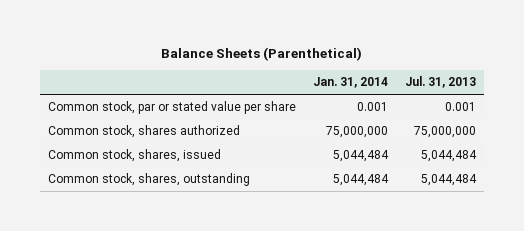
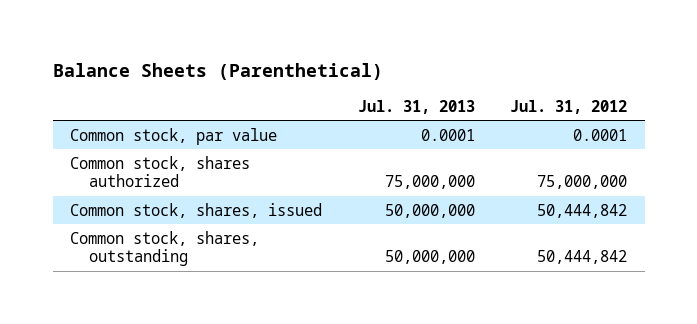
- | Jan. 31, 2014 | Jul. 31, 2013
+ | Jul. 31, 2013 | Jul. 31, 2012
- Common stock, par or stated value per share | 0.001 | 0.001
+ Common stock, par value | 0.0001 | 0.0001
- Common stock, shares, issued | 5,044,484 | 5,044,484
- Common stock, shares, outstanding | 5,044,484 | 5,044,484
+ Common stock, shares, issued | 50,000,000 | 50,444,842
+ Common stock, shares, outstanding | 50,000,000 | 50,444,842

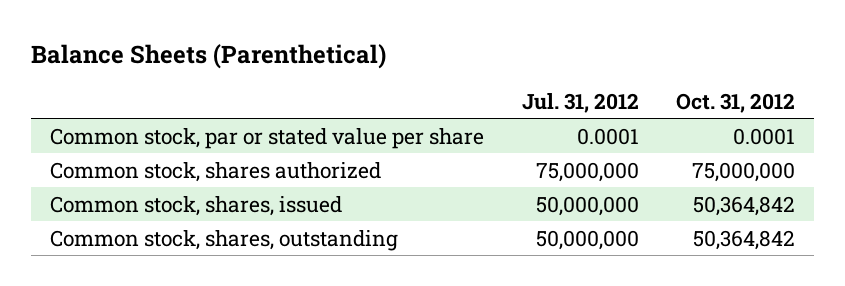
- | Jul. 31, 2013 | Jul. 31, 2012
+ | Jul. 31, 2012 | Oct. 31, 2012
- Common stock, par value | 0.0001 | 0.0001
+ Common stock, par or stated value per share | 0.0001 | 0.0001
- Common stock, shares, issued | 50,000,000 | 50,444,842
- Common stock, shares, outstanding | 50,000,000 | 50,444,842
+ Common stock, shares, issued | 50,000,000 | 50,364,842
+ Common stock, shares, outstanding | 50,000,000 | 50,364,842

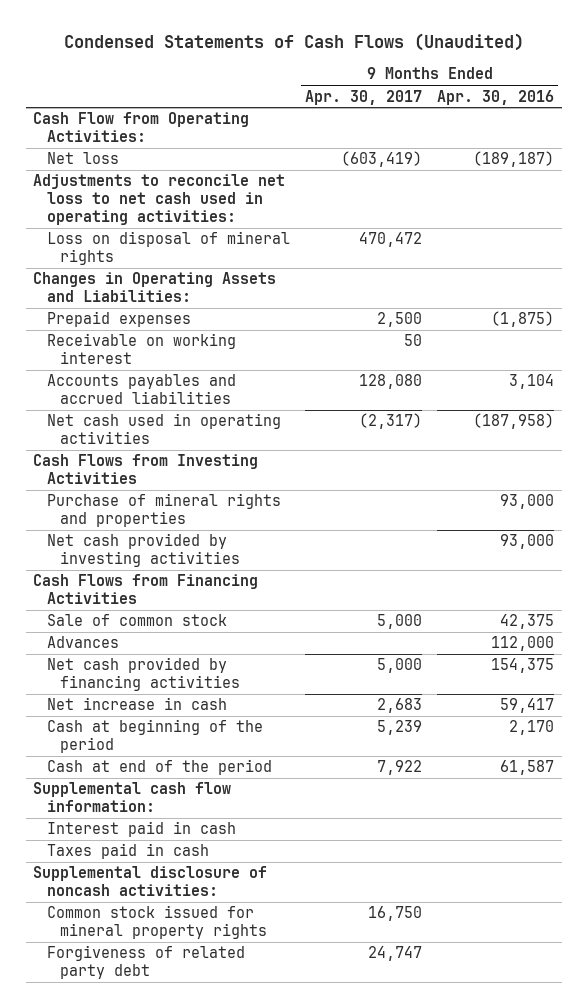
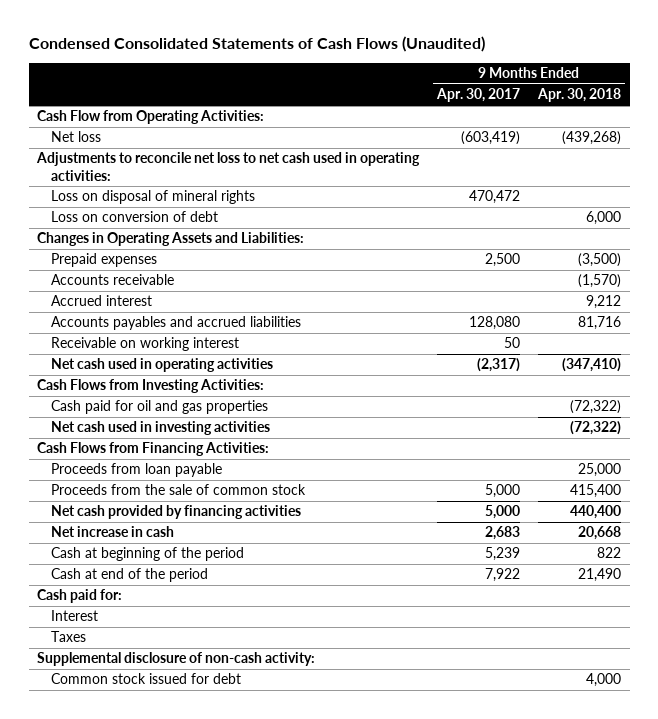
- Condensed Statements of Cash Flows (Unaudited)
+ Condensed Consolidated Statements of Cash Flows (Unaudited)
- | 9 Months Ended Apr. 30, 2017 | 9 Months Ended Apr. 30, 2016
+ | 9 Months Ended Apr. 30, 2017 | 9 Months Ended Apr. 30, 2018
+ Loss on conversion of debt | | 6,000
+ Accounts receivable | | (1,570)
+ Accrued interest | | 9,212
moved down: Receivable on working interest | 50 |
- Cash Flows from Investing Activities
- Purchase of mineral rights and properties | | 93,000
- Net cash provided by investing activities | | 93,000
- Cash Flows from Financing Activities
- Sale of common stock | 5,000 | 42,375
- Advances | | 112,000
+ Cash Flows from Investing Activities:
+ Cash paid for oil and gas properties | | (72,322)
+ Net cash used in investing activities | | (72,322)
+ Cash Flows from Financing Activities:
+ Proceeds from loan payable | | 25,000
+ Proceeds from the sale of common stock | 5,000 | 415,400
- Supplemental cash flow information:
- Interest paid in cash
- Taxes paid in cash
- Supplemental disclosure of noncash activities:
- Common stock issued for mineral property rights | 16,750 |
- Forgiveness of related party debt | 24,747 |
+ Cash paid for:
+ Interest
+ Taxes
+ Supplemental disclosure of non-cash activity:
+ Common stock issued for debt | | 4,000

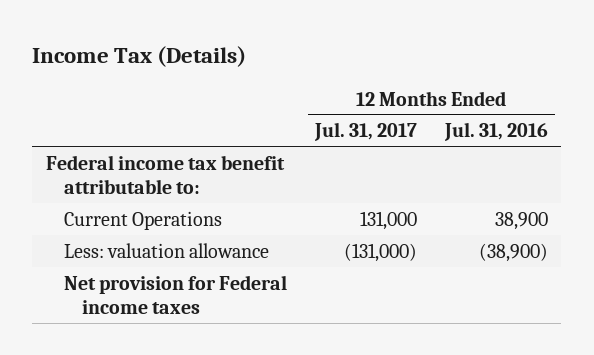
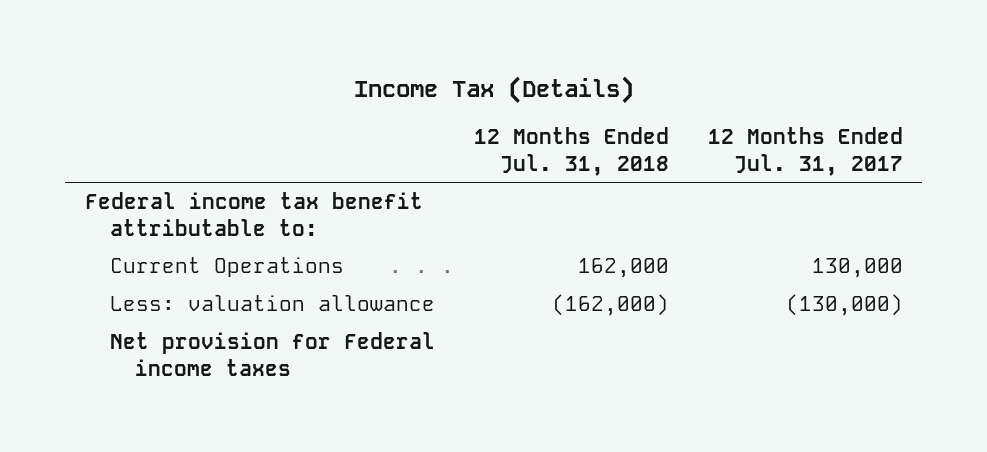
- | 12 Months Ended Jul. 31, 2017 | 12 Months Ended Jul. 31, 2016
+ | 12 Months Ended Jul. 31, 2018 | 12 Months Ended Jul. 31, 2017
- Current Operations | 131,000 | 38,900
- Less: valuation allowance | (131,000) | (38,900)
+ Current Operations | 162,000 | 130,000
+ Less: valuation allowance | (162,000) | (130,000)

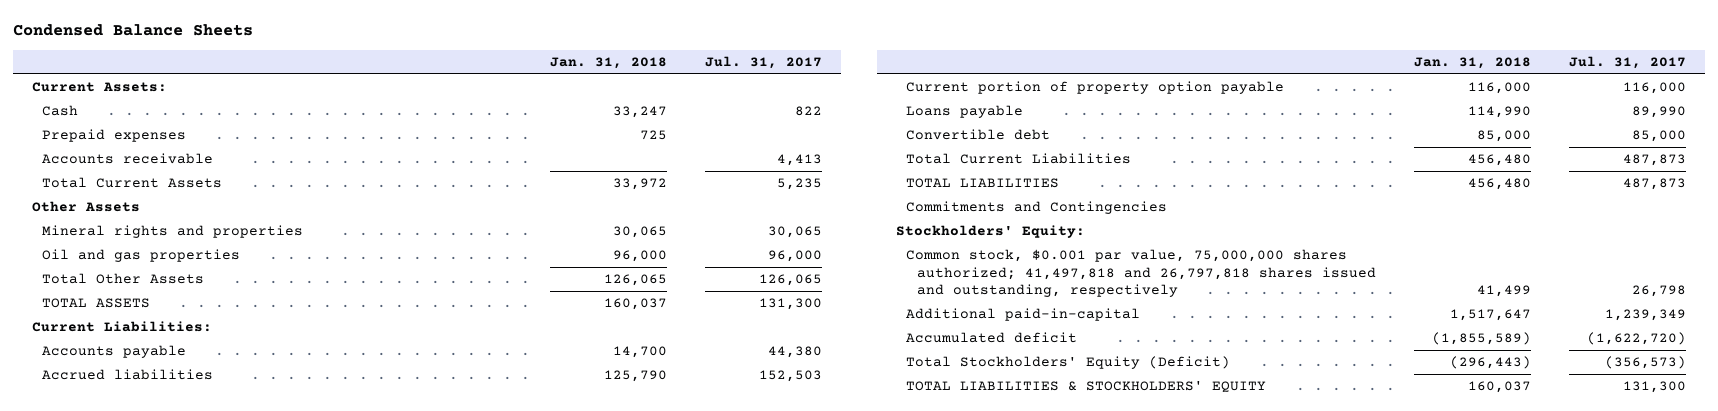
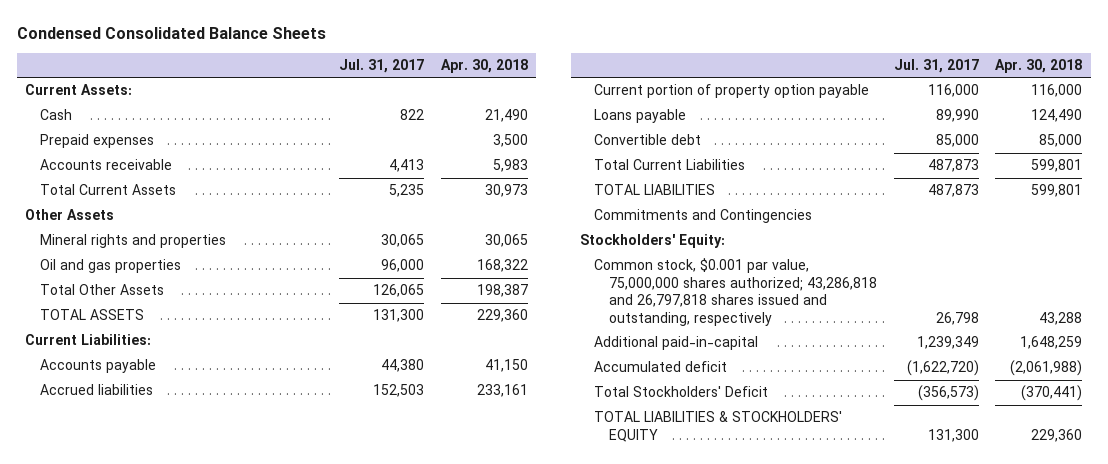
- Condensed Balance Sheets
+ Condensed Consolidated Balance Sheets
- | Jan. 31, 2018 | Jul. 31, 2017
+ | Jul. 31, 2017 | Apr. 30, 2018
- Common stock, $0.001 par value, 75,000,000 shares authorized; 41,497,818 and 26,797,818 shares issued and outstanding, respectively | 41,499 | 26,798
+ Common stock, $0.001 par value, 75,000,000 shares authorized; 43,286,818 and 26,797,818 shares issued and outstanding, respectively | 26,798 | 43,288
- Total Stockholders' Equity (Deficit) | (296,443) | (356,573)
+ Total Stockholders' Deficit | (356,573) | (370,441)

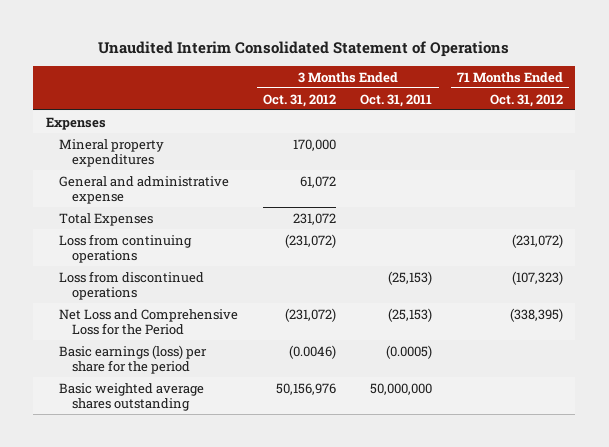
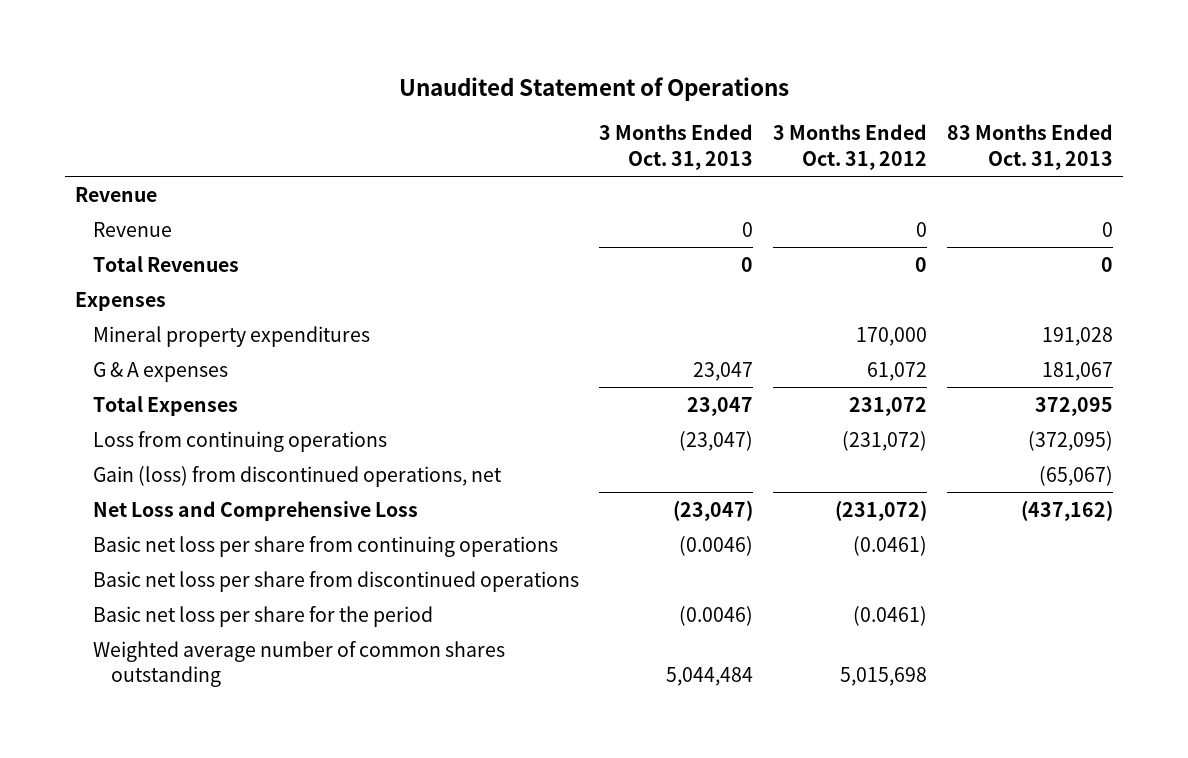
- Unaudited Interim Consolidated Statement of Operations
+ Unaudited Statement of Operations
- | 3 Months Ended Oct. 31, 2012 | 3 Months Ended Oct. 31, 2011 | 71 Months Ended Oct. 31, 2012
+ | 3 Months Ended Oct. 31, 2013 | 3 Months Ended Oct. 31, 2012 | 83 Months Ended Oct. 31, 2013
+ Revenue
+ Revenue | 0 | 0 | 0
+ Total Revenues | 0 | 0 | 0
- General and administrative expense | 61,072 | |
+ G & A expenses | 23,047 | 61,072 | 181,067
- Loss from discontinued operations | | (25,153) | (107,323)
- Net Loss and Comprehensive Loss for the Period | (231,072) | (25,153) | (338,395)
- Basic earnings (loss) per share for the period | (0.0046) | (0.0005) |
- Basic weighted average shares outstanding | 50,156,976 | 50,000,000 |
+ Gain (loss) from discontinued operations, net | | | (65,067)
+ Net Loss and Comprehensive Loss | (23,047) | (231,072) | (437,162)
+ Basic net loss per share from continuing operations | (0.0046) | (0.0461) |
+ Basic net loss per share from discontinued operations
+ Basic net loss per share for the period | (0.0046) | (0.0461) |
+ Weighted average number of common shares outstanding | 5,044,484 | 5,015,698 |

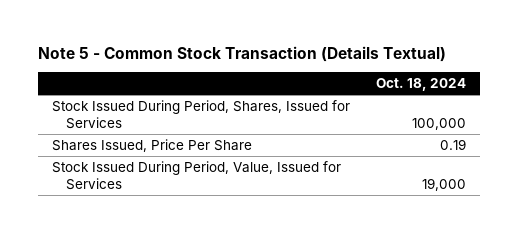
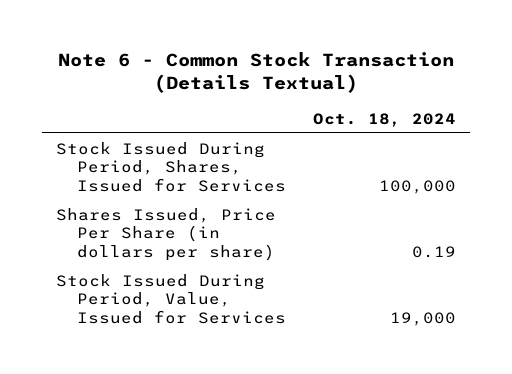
- Note 5 - Common Stock Transaction (Details Textual)
+ Note 6 - Common Stock Transaction (Details Textual)
- Shares Issued, Price Per Share | 0.19
+ Shares Issued, Price Per Share (in dollars per share) | 0.19

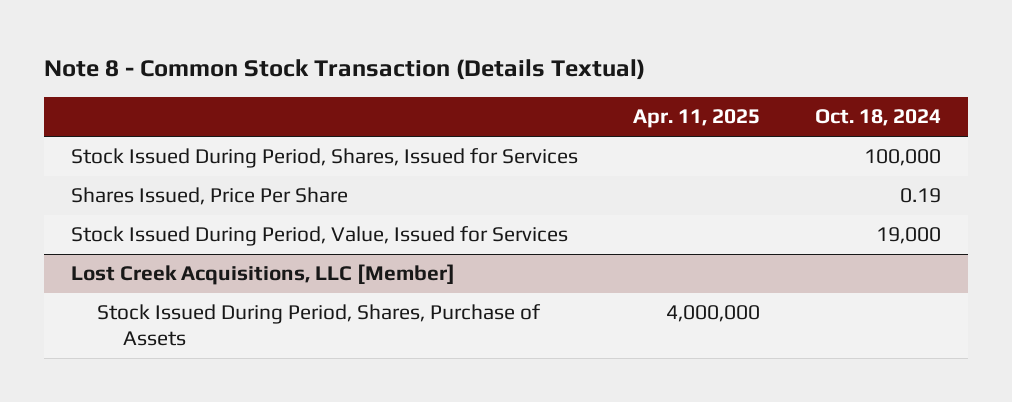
- Note 6 - Common Stock Transaction (Details Textual)
+ Note 8 - Common Stock Transaction (Details Textual)
- | Oct. 18, 2024
+ | Apr. 11, 2025 | Oct. 18, 2024
- Shares Issued, Price Per Share (in dollars per share) | 0.19
+ Shares Issued, Price Per Share | | 0.19
+ Lost Creek Acquisitions, LLC [Member]
+ Stock Issued During Period, Shares, Purchase of Assets | 4,000,000 |

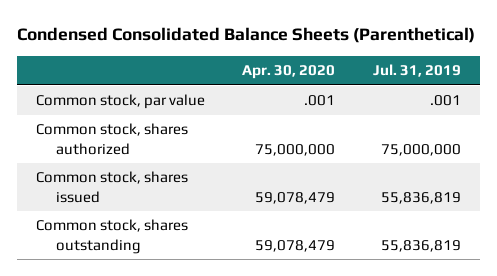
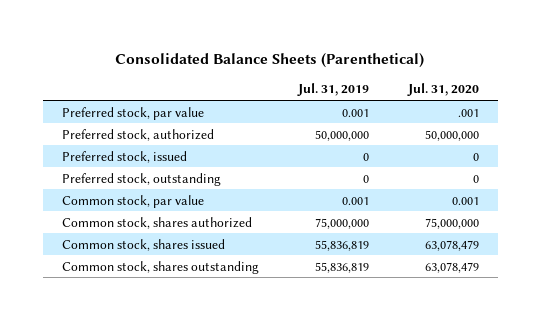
- Condensed Consolidated Balance Sheets (Parenthetical)
+ Consolidated Balance Sheets (Parenthetical)
- | Apr. 30, 2020 | Jul. 31, 2019
+ | Jul. 31, 2019 | Jul. 31, 2020
- Common stock, par value | .001 | .001
+ Preferred stock, par value | 0.001 | .001
+ Preferred stock, authorized | 50,000,000 | 50,000,000
+ Preferred stock, issued | 0 | 0
+ Preferred stock, outstanding | 0 | 0
+ Common stock, par value | 0.001 | 0.001

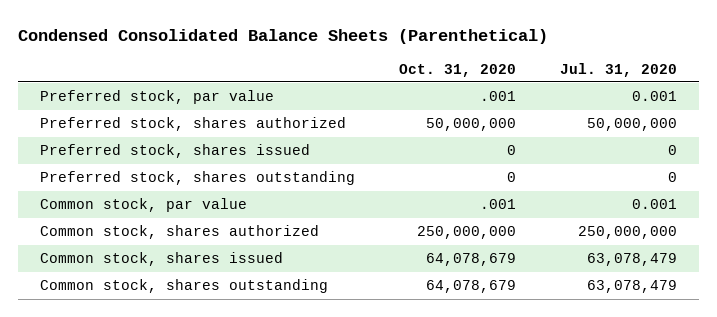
- Consolidated Balance Sheets (Parenthetical)
+ Condensed Consolidated Balance Sheets (Parenthetical)
- | Jul. 31, 2019 | Jul. 31, 2020
+ | Oct. 31, 2020 | Jul. 31, 2020
- Preferred stock, par value | 0.001 | .001
- Preferred stock, authorized | 50,000,000 | 50,000,000
- Preferred stock, issued | 0 | 0
- Preferred stock, outstanding | 0 | 0
+ Preferred stock, par value | .001 | 0.001
+ Preferred stock, shares authorized | 50,000,000 | 50,000,000
+ Preferred stock, shares issued | 0 | 0
+ Preferred stock, shares outstanding | 0 | 0
- Common stock, shares authorized | 75,000,000 | 75,000,000
+ Common stock, shares authorized | 250,000,000 | 250,000,000

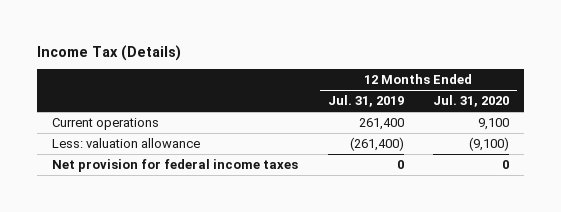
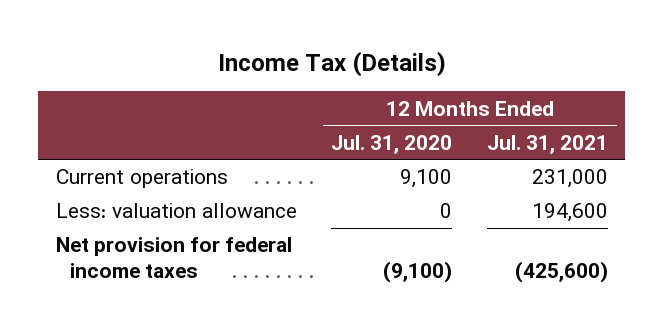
- | 12 Months Ended Jul. 31, 2019 | 12 Months Ended Jul. 31, 2020
+ | 12 Months Ended Jul. 31, 2020 | 12 Months Ended Jul. 31, 2021
- Less: valuation allowance | (261,400) | (9,100)
- Net provision for federal income taxes | 0 | 0
+ Less: valuation allowance | 0 | 194,600
+ Net provision for federal income taxes | (9,100) | (425,600)

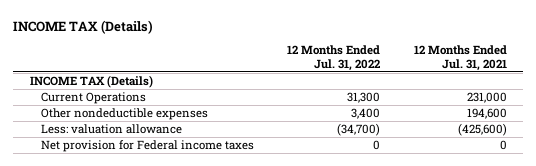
- Income Tax (Details)
+ INCOME TAX (Details)
- | 12 Months Ended Jul. 31, 2020 | 12 Months Ended Jul. 31, 2021
+ | 12 Months Ended Jul. 31, 2022 | 12 Months Ended Jul. 31, 2021
- Current operations | 9,100 | 231,000
- Less: valuation allowance | 0 | 194,600
- Net provision for federal income taxes | (9,100) | (425,600)
+ INCOME TAX (Details)
+ Current Operations | 31,300 | 231,000
+ Other nondeductible expenses | 3,400 | 194,600
+ Less: valuation allowance | (34,700) | (425,600)
+ Net provision for Federal income taxes | 0 | 0

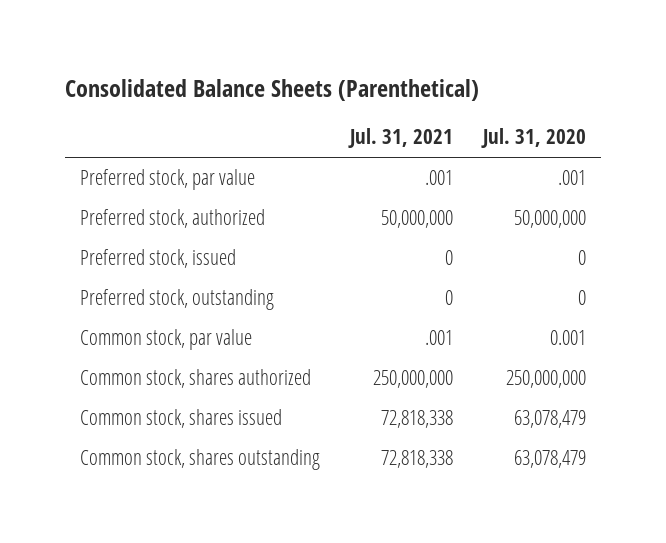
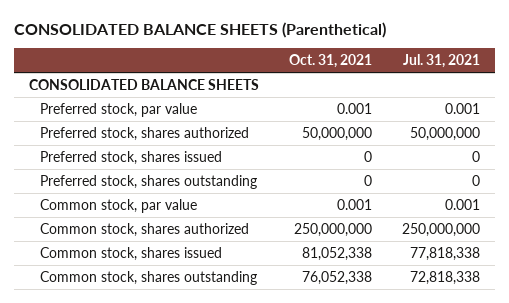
- Consolidated Balance Sheets (Parenthetical)
+ CONSOLIDATED BALANCE SHEETS (Parenthetical)
- | Jul. 31, 2021 | Jul. 31, 2020
+ | Oct. 31, 2021 | Jul. 31, 2021
- Preferred stock, par value | .001 | .001
- Preferred stock, authorized | 50,000,000 | 50,000,000
- Preferred stock, issued | 0 | 0
- Preferred stock, outstanding | 0 | 0
- Common stock, par value | .001 | 0.001
+ CONSOLIDATED BALANCE SHEETS
+ Preferred stock, par value | 0.001 | 0.001
+ Preferred stock, shares authorized | 50,000,000 | 50,000,000
+ Preferred stock, shares issued | 0 | 0
+ Preferred stock, shares outstanding | 0 | 0
+ Common stock, par value | 0.001 | 0.001
- Common stock, shares issued | 72,818,338 | 63,078,479
+ Common stock, shares issued | 81,052,338 | 77,818,338

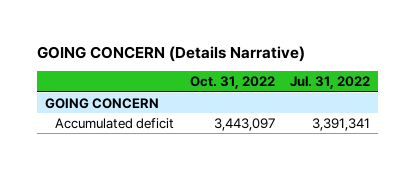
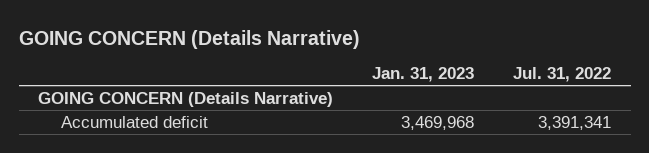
- | Oct. 31, 2022 | Jul. 31, 2022
+ | Jan. 31, 2023 | Jul. 31, 2022
- GOING CONCERN
+ GOING CONCERN (Details Narrative)

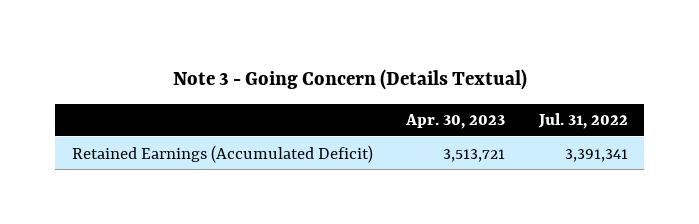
- GOING CONCERN (Details Narrative)
+ Note 3 - Going Concern (Details Textual)
- | Jan. 31, 2023 | Jul. 31, 2022
+ | Apr. 30, 2023 | Jul. 31, 2022
- GOING CONCERN (Details Narrative)
- Accumulated deficit | 3,469,968 | 3,391,341
+ Retained Earnings (Accumulated Deficit) | 3,513,721 | 3,391,341

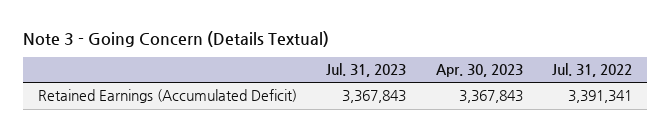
- | Apr. 30, 2023 | Jul. 31, 2022
+ | Jul. 31, 2023 | Apr. 30, 2023 | Jul. 31, 2022
- Retained Earnings (Accumulated Deficit) | 3,513,721 | 3,391,341
+ Retained Earnings (Accumulated Deficit) | 3,367,843 | 3,367,843 | 3,391,341

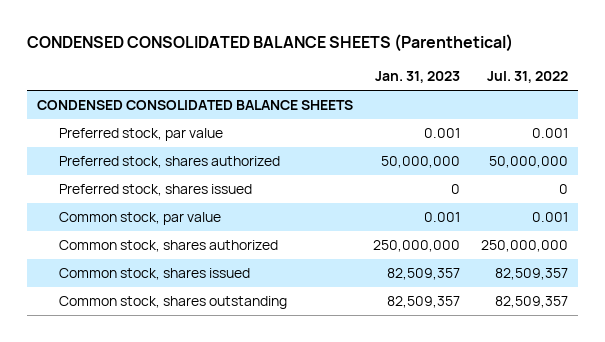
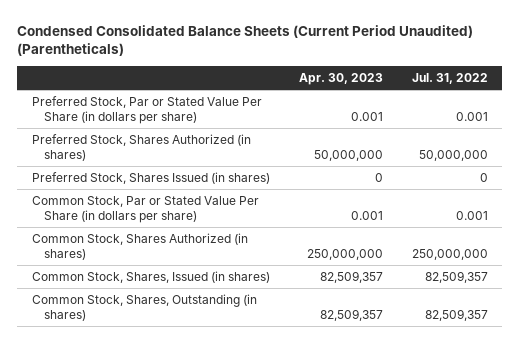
- CONDENSED CONSOLIDATED BALANCE SHEETS (Parenthetical)
+ Condensed Consolidated Balance Sheets (Current Period Unaudited) (Parentheticals)
- | Jan. 31, 2023 | Jul. 31, 2022
+ | Apr. 30, 2023 | Jul. 31, 2022
- CONDENSED CONSOLIDATED BALANCE SHEETS
- Preferred stock, par value | 0.001 | 0.001
- Preferred stock, shares authorized | 50,000,000 | 50,000,000
- Preferred stock, shares issued | 0 | 0
- Common stock, par value | 0.001 | 0.001
- Common stock, shares authorized | 250,000,000 | 250,000,000
- Common stock, shares issued | 82,509,357 | 82,509,357
- Common stock, shares outstanding | 82,509,357 | 82,509,357
+ Preferred Stock, Par or Stated Value Per Share (in dollars per share) | 0.001 | 0.001
+ Preferred Stock, Shares Authorized (in shares) | 50,000,000 | 50,000,000
+ Preferred Stock, Shares Issued (in shares) | 0 | 0
+ Common Stock, Par or Stated Value Per Share (in dollars per share) | 0.001 | 0.001
+ Common Stock, Shares Authorized (in shares) | 250,000,000 | 250,000,000
+ Common Stock, Shares, Issued (in shares) | 82,509,357 | 82,509,357
+ Common Stock, Shares, Outstanding (in shares) | 82,509,357 | 82,509,357

